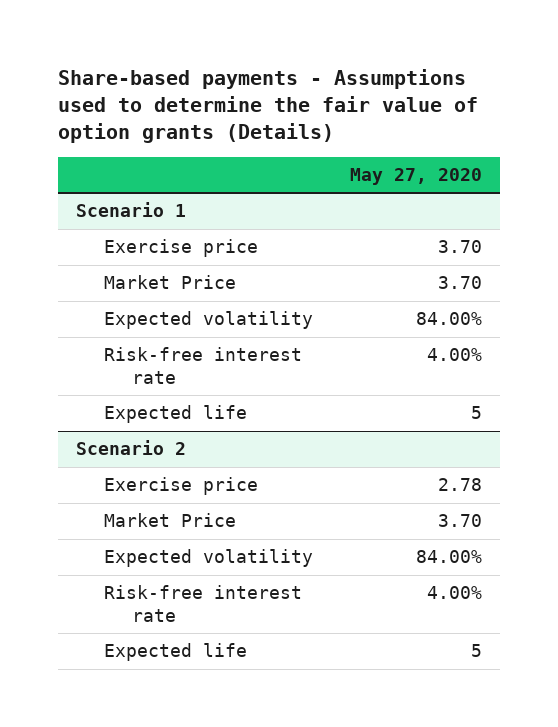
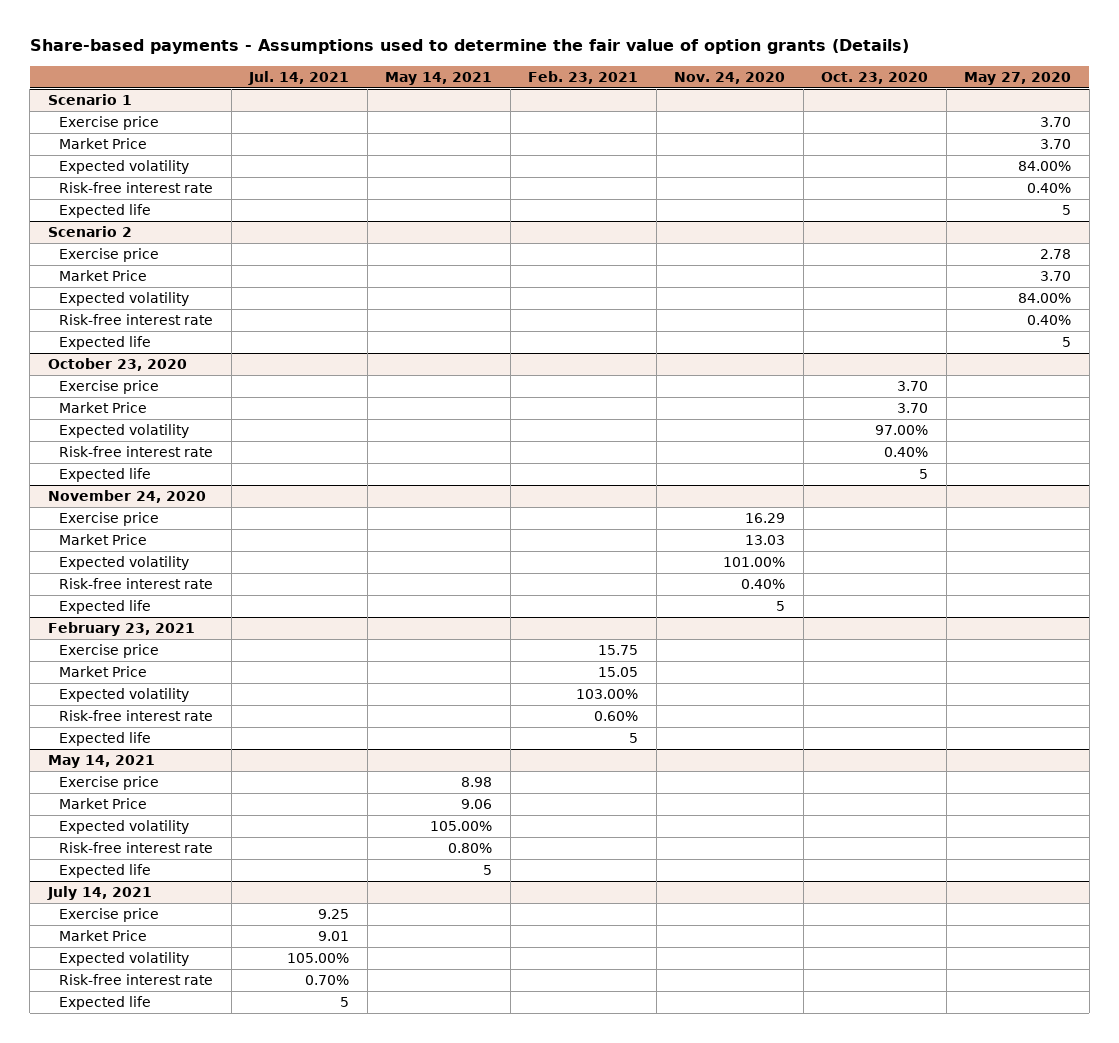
- | May 27, 2020
+ | Jul. 14, 2021 | May 14, 2021 | Feb. 23, 2021 | Nov. 24, 2020 | Oct. 23, 2020 | May 27, 2020
@ Scenario 1
- Risk-free interest rate | 4.00%
+ Risk-free interest rate | | | | | | 0.40%
@ Scenario 2
- Risk-free interest rate | 4.00%
+ Risk-free interest rate | | | | | | 0.40%
+ October 23, 2020
+ Exercise price | | | | | 3.70 |
+ Market Price | | | | | 3.70 |
+ Expected volatility | | | | | 97.00% |
+ Risk-free interest rate | | | | | 0.40% |
+ Expected life | | | | | 5 |
+ November 24, 2020
+ Exercise price | | | | 16.29 | |
+ Market Price | | | | 13.03 | |
+ Expected volatility | | | | 101.00% | |
+ Risk-free interest rate | | | | 0.40% | |
+ Expected life | | | | 5 | |
+ February 23, 2021
+ Exercise price | | | 15.75 | | |
+ Market Price | | | 15.05 | | |
+ Expected volatility | | | 103.00% | | |
+ Risk-free interest rate | | | 0.60% | | |
+ Expected life | | | 5 | | |
+ May 14, 2021
+ Exercise price | | 8.98 | | | |
+ Market Price | | 9.06 | | | |
+ Expected volatility | | 105.00% | | | |
+ Risk-free interest rate | | 0.80% | | | |
+ Expected life | | 5 | | | |
+ July 14, 2021
+ Exercise price | 9.25 | | | | |
+ Market Price | 9.01 | | | | |
+ Expected volatility | 105.00% | | | | |
+ Risk-free interest rate | 0.70% | | | | |
+ Expected life | 5 | | | | |

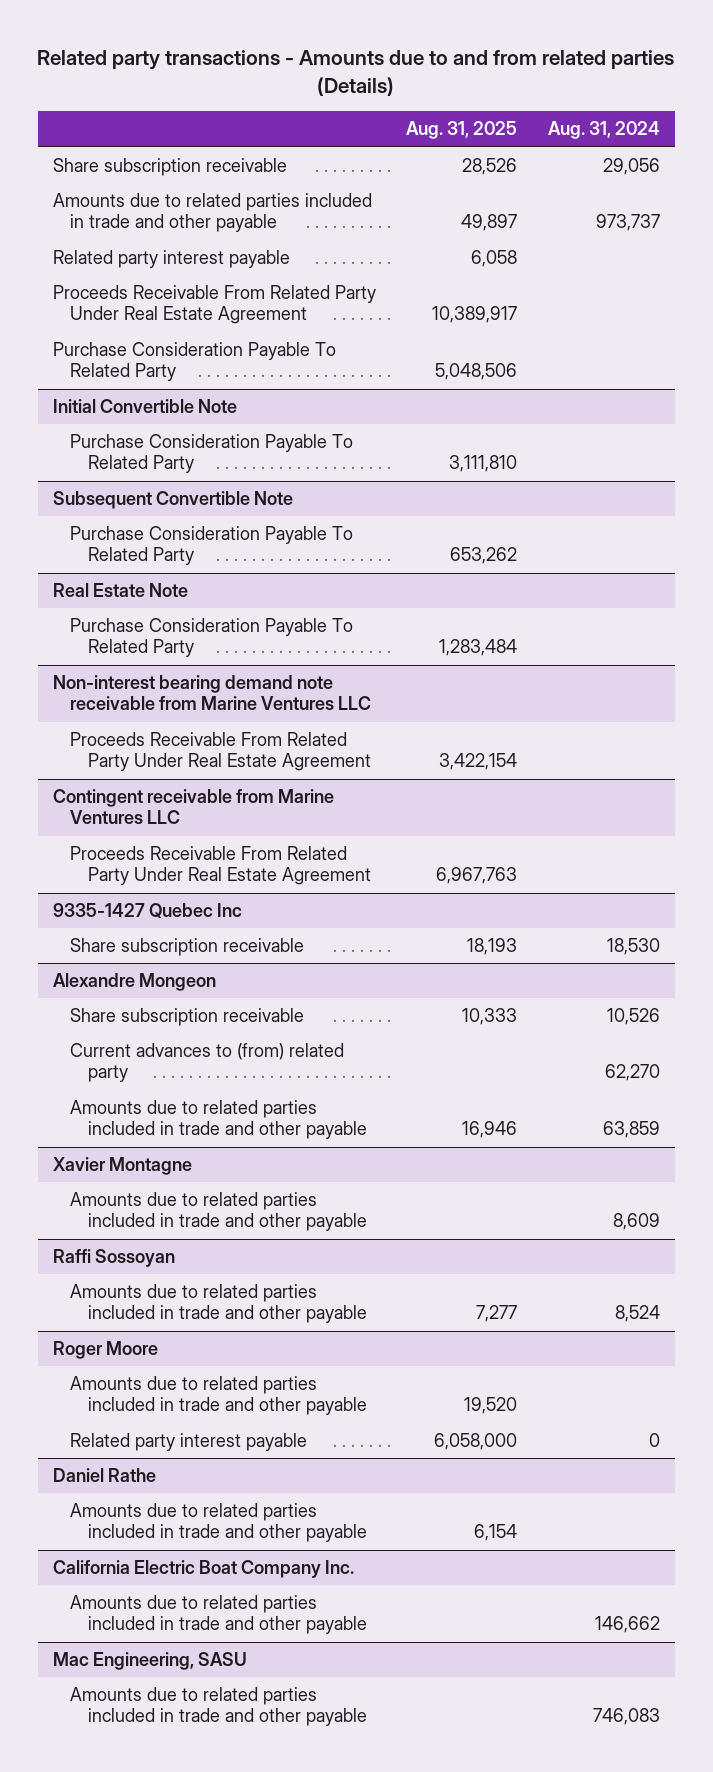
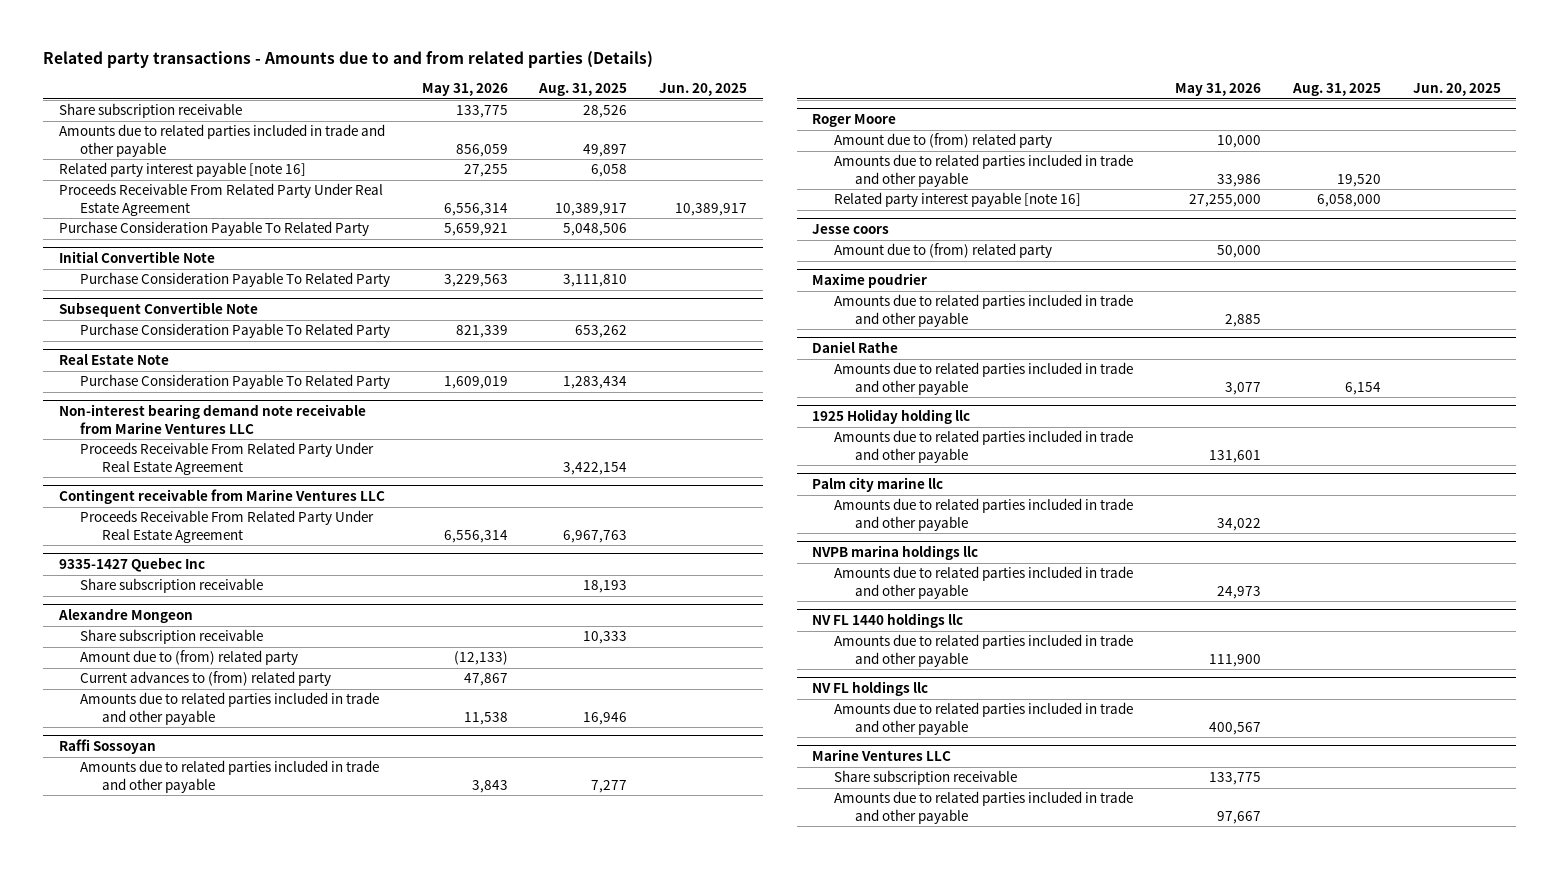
- | Aug. 31, 2025 | Aug. 31, 2024
+ | May 31, 2026 | Aug. 31, 2025 | Jun. 20, 2025
- Related party interest payable | 6,058 |
+ Related party interest payable [note 16] | 27,255 | 6,058 |
@ Real Estate Note
- Purchase Consideration Payable To Related Party | 1,283,484 |
+ Purchase Consideration Payable To Related Party | 1,609,019 | 1,283,434 |
@ Alexandre Mongeon
+ Amount due to (from) related party | (12,133) | |
- Xavier Montagne
- Amounts due to related parties included in trade and other payable | | 8,609
@ Roger Moore
+ Amount due to (from) related party | 10,000 | |
- Related party interest payable | 6,058,000 | 0
+ Related party interest payable [note 16] | 27,255,000 | 6,058,000 |
+ Jesse coors
+ Amount due to (from) related party | 50,000 | |
+ Maxime poudrier
+ Amounts due to related parties included in trade and other payable | 2,885 | |
- California Electric Boat Company Inc.
- Amounts due to related parties included in trade and other payable | | 146,662
- Mac Engineering, SASU
- Amounts due to related parties included in trade and other payable | | 746,083
+ 1925 Holiday holding llc
+ Amounts due to related parties included in trade and other payable | 131,601 | |
+ Palm city marine llc
+ Amounts due to related parties included in trade and other payable | 34,022 | |
+ NVPB marina holdings llc
+ Amounts due to related parties included in trade and other payable | 24,973 | |
+ NV FL 1440 holdings llc
+ Amounts due to related parties included in trade and other payable | 111,900 | |
+ NV FL holdings llc
+ Amounts due to related parties included in trade and other payable | 400,567 | |
+ Marine Ventures LLC
+ Share subscription receivable | 133,775 | |
+ Amounts due to related parties included in trade and other payable | 97,667 | |

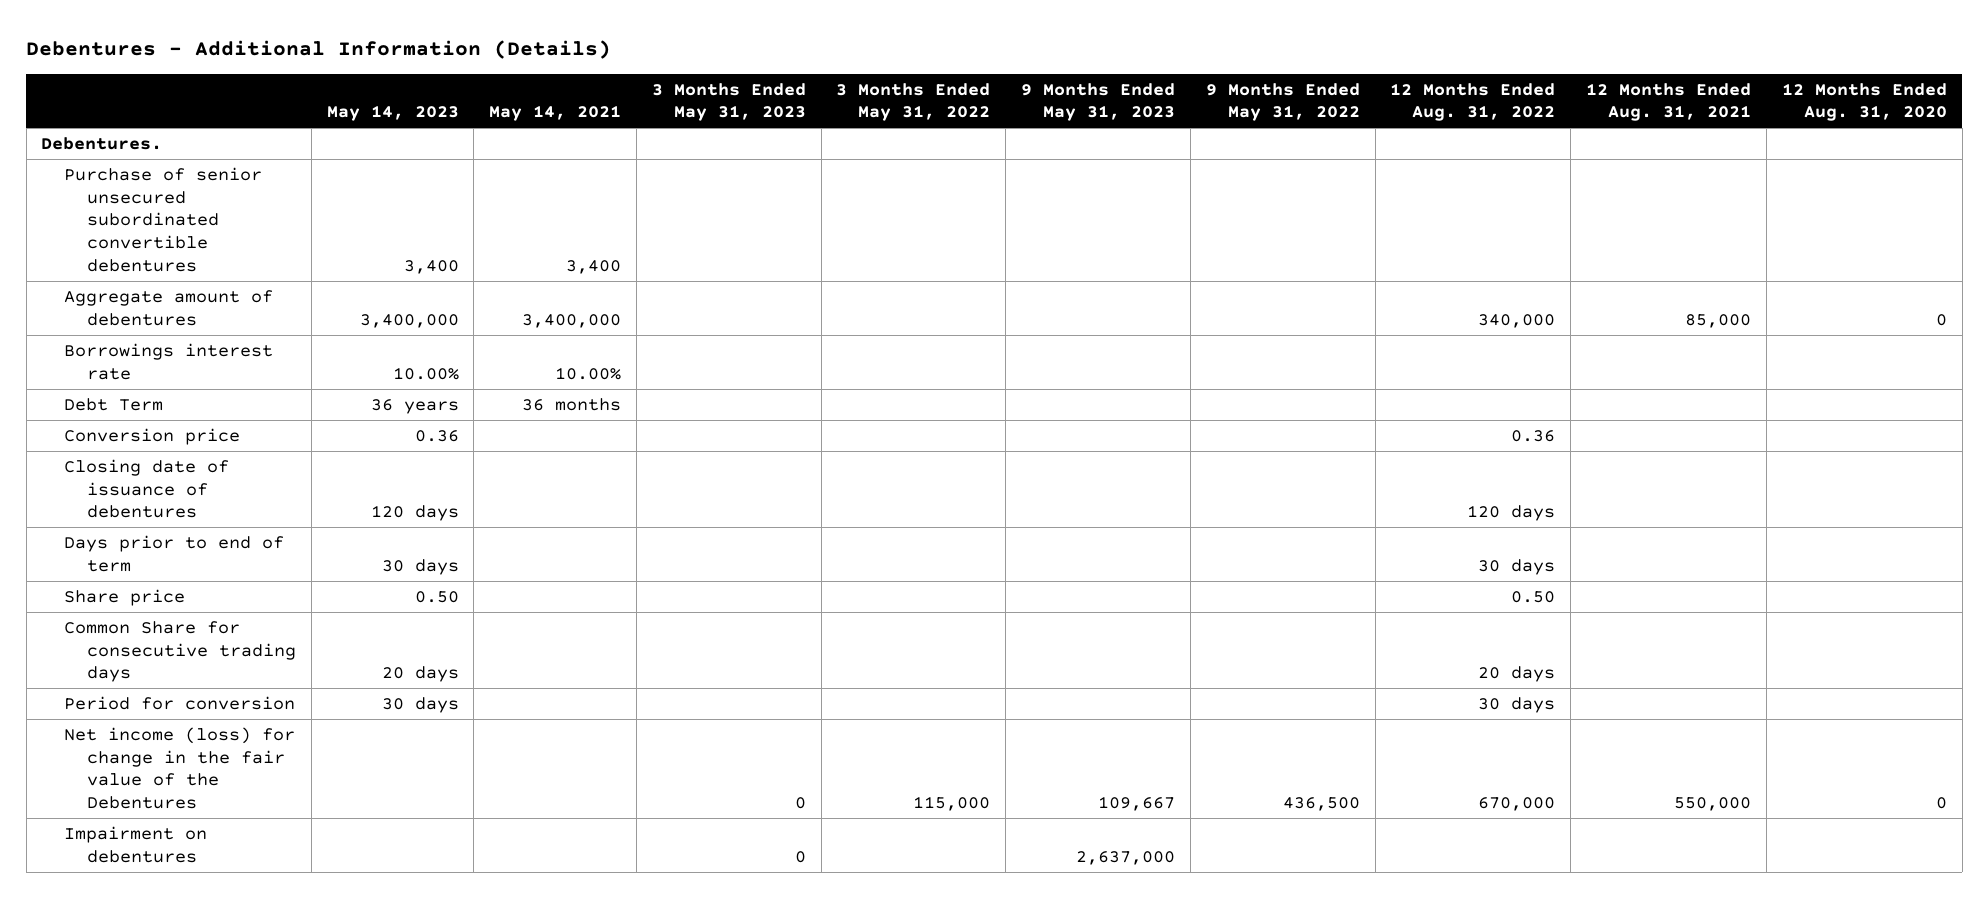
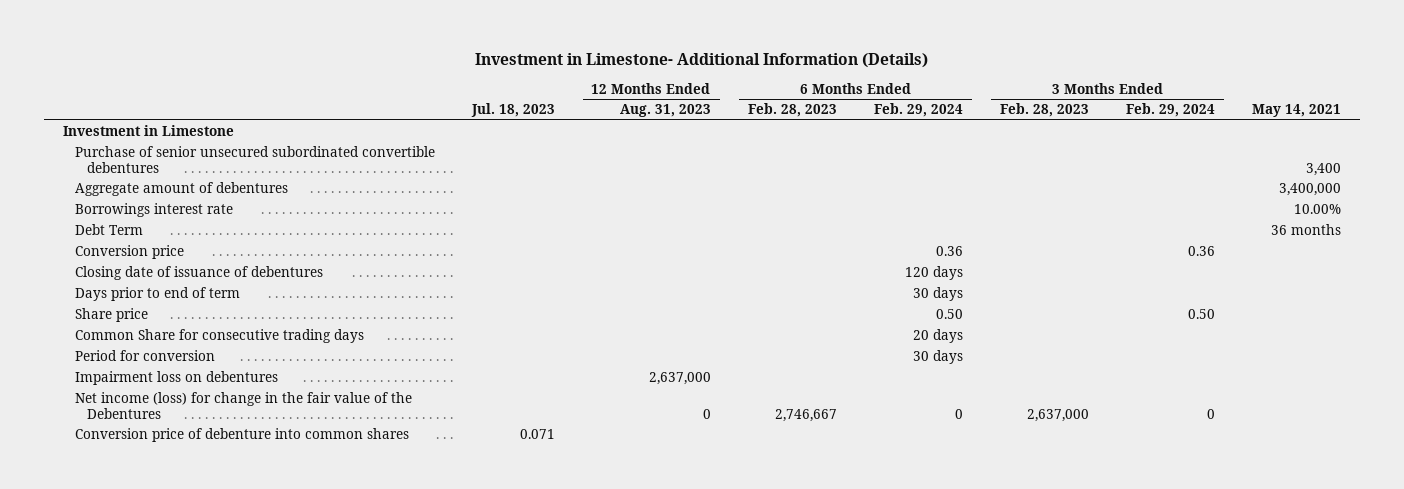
- Debentures - Additional Information (Details)
+ Investment in Limestone- Additional Information (Details)
- | May 14, 2023 | May 14, 2021 | 3 Months Ended May 31, 2023 | 3 Months Ended May 31, 2022 | 9 Months Ended May 31, 2023 | 9 Months Ended May 31, 2022 | 12 Months Ended Aug. 31, 2022 | 12 Months Ended Aug. 31, 2021 | 12 Months Ended Aug. 31, 2020
+ | Jul. 18, 2023 | 12 Months Ended Aug. 31, 2023 | 6 Months Ended Feb. 28, 2023 | 6 Months Ended Feb. 29, 2024 | 3 Months Ended Feb. 28, 2023 | 3 Months Ended Feb. 29, 2024 | May 14, 2021
- Debentures.
+ Investment in Limestone
+ Impairment loss on debentures | | 2,637,000 | | | | |
- Impairment on debentures | | | 0 | | 2,637,000 | | | |
+ Conversion price of debenture into common shares | 0.071 | | | | | |

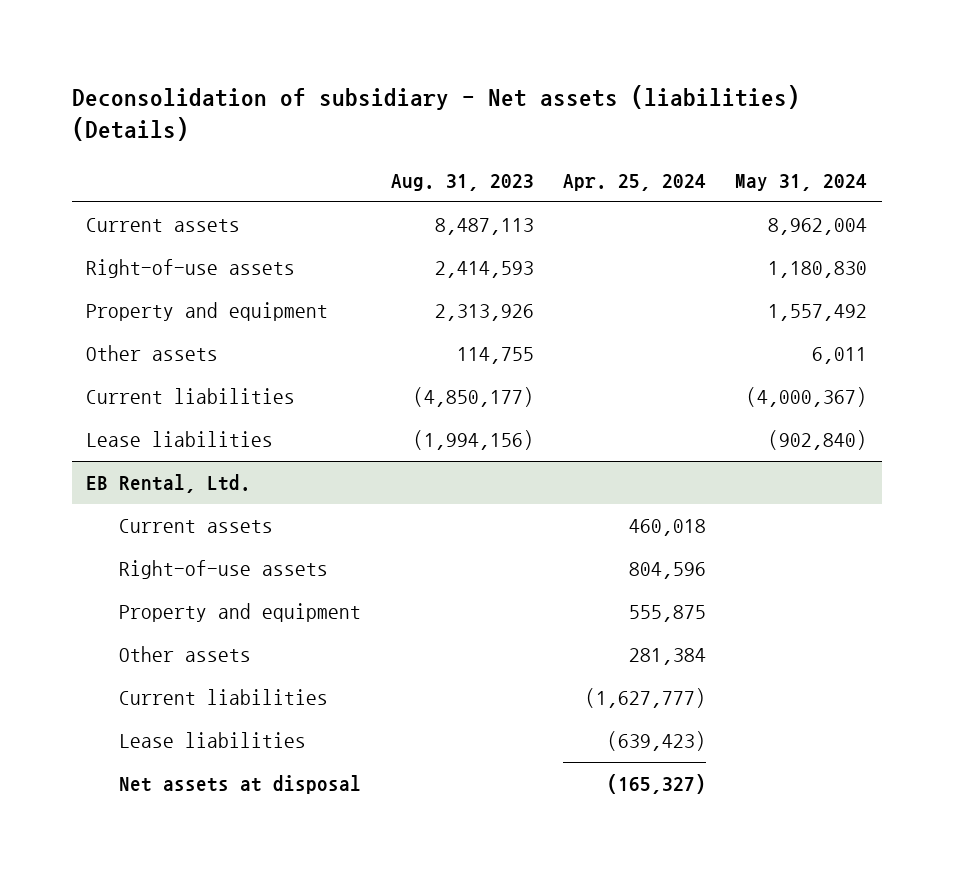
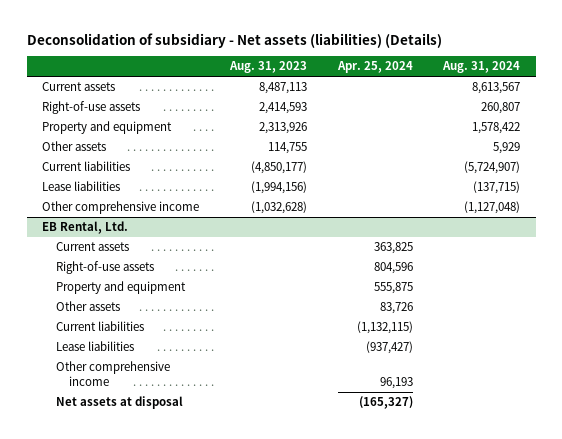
- | Aug. 31, 2023 | Apr. 25, 2024 | May 31, 2024
+ | Aug. 31, 2023 | Apr. 25, 2024 | Aug. 31, 2024
+ Other comprehensive income | (1,032,628) | | (1,127,048)
@ EB Rental, Ltd.
- Current assets | | 460,018 |
+ Current assets | | 363,825 |
- Other assets | | 281,384 |
- Current liabilities | | (1,627,777) |
- Lease liabilities | | (639,423) |
+ Other assets | | 83,726 |
+ Current liabilities | | (1,132,115) |
+ Lease liabilities | | (937,427) |
+ Other comprehensive income | | 96,193 |

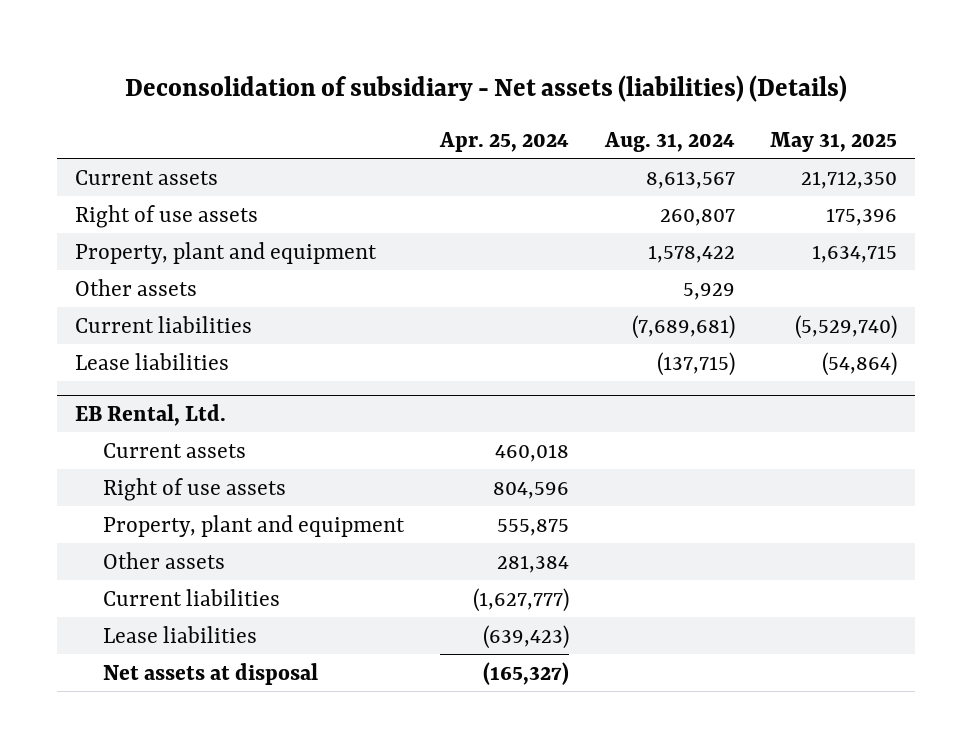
- | Aug. 31, 2023 | Apr. 25, 2024 | Aug. 31, 2024
+ | Apr. 25, 2024 | Aug. 31, 2024 | May 31, 2025
- Right-of-use assets | 2,414,593 | | 260,807
- Property and equipment | 2,313,926 | | 1,578,422
+ Right of use assets | | 260,807 | 175,396
+ Property, plant and equipment | | 1,578,422 | 1,634,715
- Current liabilities | (4,850,177) | | (5,724,907)
+ Current liabilities | | (7,689,681) | (5,529,740)
- Other comprehensive income | (1,032,628) | | (1,127,048)
@ EB Rental, Ltd.
- Current assets | | 363,825 |
- Right-of-use assets | | 804,596 |
- Property and equipment | | 555,875 |
- Other assets | | 83,726 |
- Current liabilities | | (1,132,115) |
- Lease liabilities | | (937,427) |
- Other comprehensive income | | 96,193 |
+ Current assets | 460,018 | |
+ Right of use assets | 804,596 | |
+ Property, plant and equipment | 555,875 | |
+ Other assets | 281,384 | |
+ Current liabilities | (1,627,777) | |
+ Lease liabilities | (639,423) | |

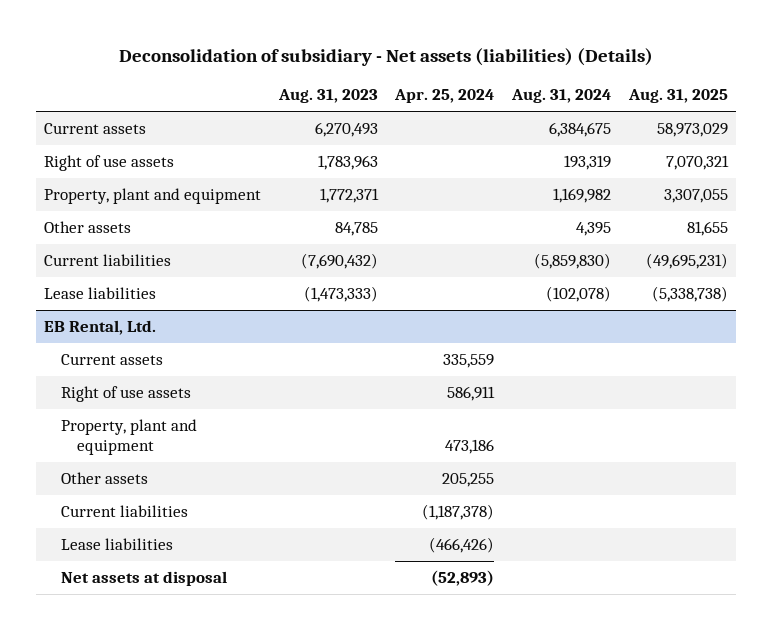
- | Apr. 25, 2024 | Aug. 31, 2024 | May 31, 2025
+ | Aug. 31, 2023 | Apr. 25, 2024 | Aug. 31, 2024 | Aug. 31, 2025
- Current assets | | 8,613,567 | 21,712,350
- Right of use assets | | 260,807 | 175,396
- Property, plant and equipment | | 1,578,422 | 1,634,715
- Other assets | | 5,929 |
- Current liabilities | | (7,689,681) | (5,529,740)
- Lease liabilities | | (137,715) | (54,864)
+ Current assets | 6,270,493 | | 6,384,675 | 58,973,029
+ Right of use assets | 1,783,963 | | 193,319 | 7,070,321
+ Property, plant and equipment | 1,772,371 | | 1,169,982 | 3,307,055
+ Other assets | 84,785 | | 4,395 | 81,655
+ Current liabilities | (7,690,432) | | (5,859,830) | (49,695,231)
+ Lease liabilities | (1,473,333) | | (102,078) | (5,338,738)
@ EB Rental, Ltd.
- Current assets | 460,018 | |
- Right of use assets | 804,596 | |
- Property, plant and equipment | 555,875 | |
- Other assets | 281,384 | |
- Current liabilities | (1,627,777) | |
- Lease liabilities | (639,423) | |
- Net assets at disposal | (165,327) | |
+ Current assets | | 335,559 | |
+ Right of use assets | | 586,911 | |
+ Property, plant and equipment | | 473,186 | |
+ Other assets | | 205,255 | |
+ Current liabilities | | (1,187,378) | |
+ Lease liabilities | | (466,426) | |
+ Net assets at disposal | | (52,893) | |

